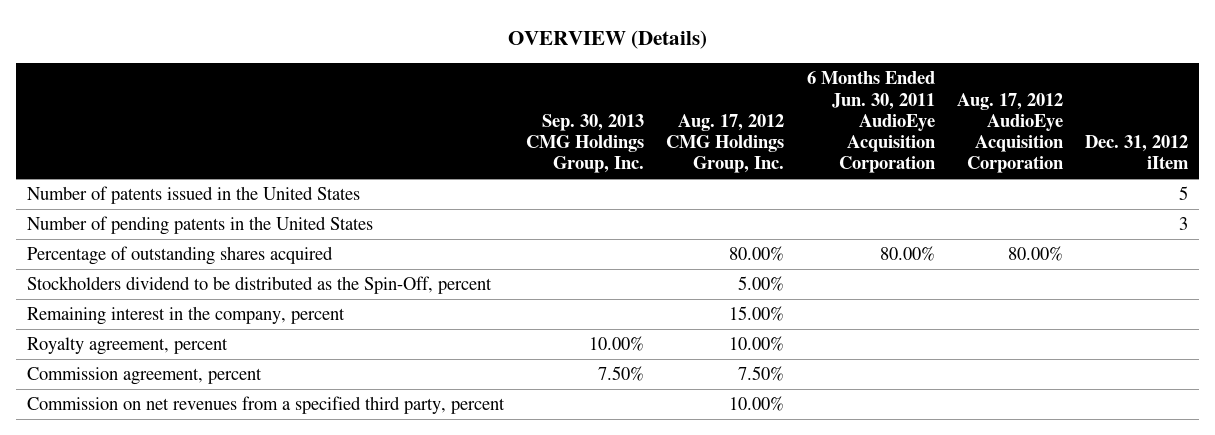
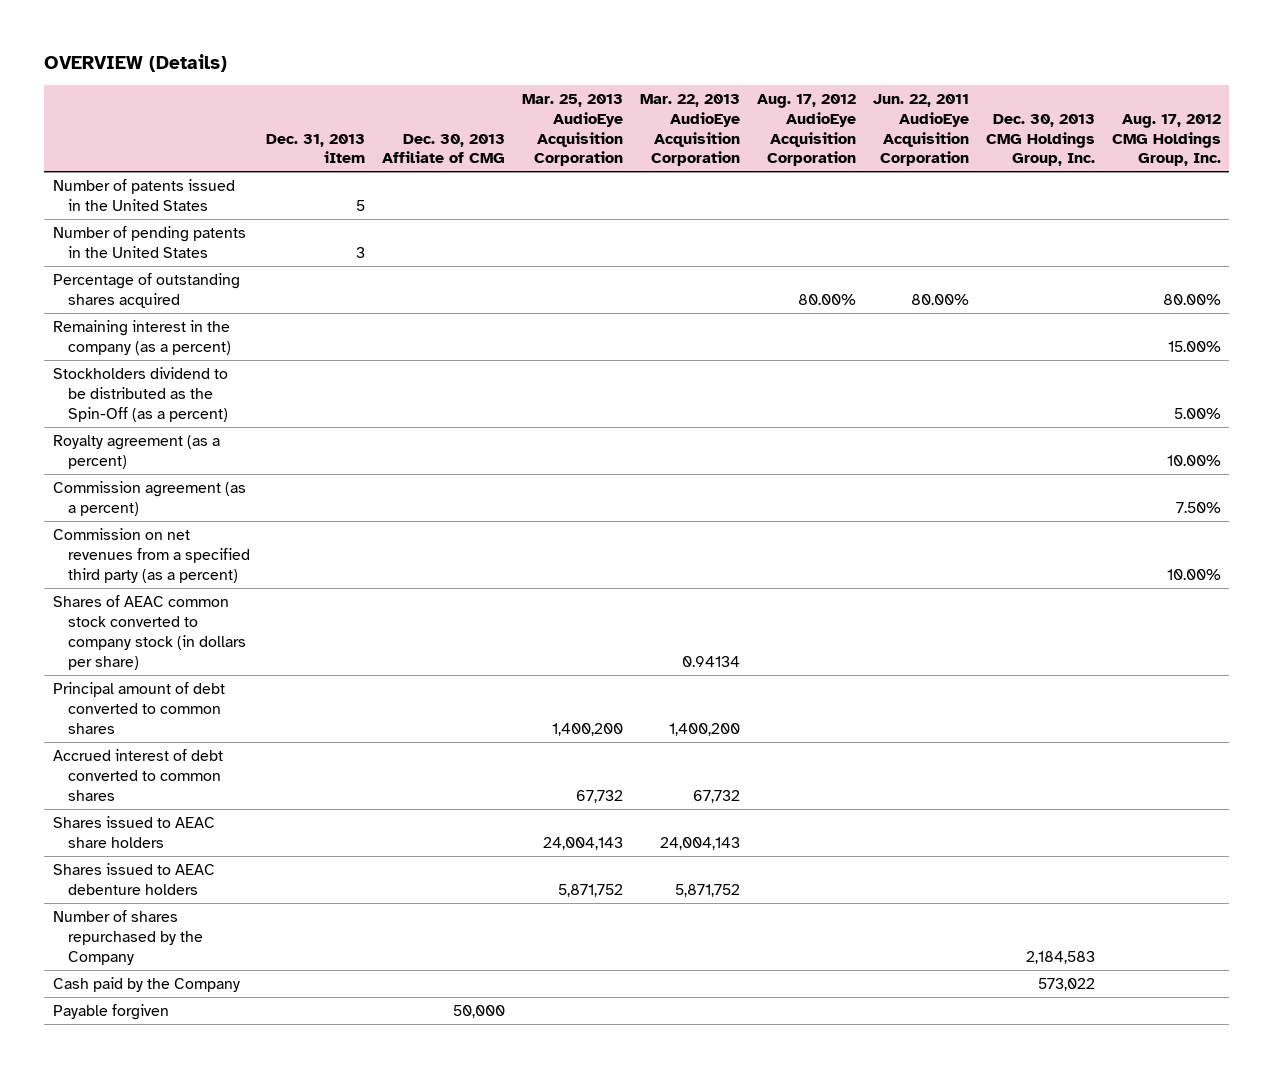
- | Sep. 30, 2013 CMG Holdings Group, Inc. | Aug. 17, 2012 CMG Holdings Group, Inc. | 6 Months Ended Jun. 30, 2011 AudioEye Acquisition Corporation | Aug. 17, 2012 AudioEye Acquisition Corporation | Dec. 31, 2012 iItem
+ | Dec. 31, 2013 iItem | Dec. 30, 2013 Affiliate of CMG | Mar. 25, 2013 AudioEye Acquisition Corporation | Mar. 22, 2013 AudioEye Acquisition Corporation | Aug. 17, 2012 AudioEye Acquisition Corporation | Jun. 22, 2011 AudioEye Acquisition Corporation | Dec. 30, 2013 CMG Holdings Group, Inc. | Aug. 17, 2012 CMG Holdings Group, Inc.
- Stockholders dividend to be distributed as the Spin-Off, percent | | 5.00% | | |
- Remaining interest in the company, percent | | 15.00% | | |
- Royalty agreement, percent | 10.00% | 10.00% | | |
- Commission agreement, percent | 7.50% | 7.50% | | |
- Commission on net revenues from a specified third party, percent | | 10.00% | | |
+ Remaining interest in the company (as a percent) | | | | | | | | 15.00%
+ Stockholders dividend to be distributed as the Spin-Off (as a percent) | | | | | | | | 5.00%
+ Royalty agreement (as a percent) | | | | | | | | 10.00%
+ Commission agreement (as a percent) | | | | | | | | 7.50%
+ Commission on net revenues from a specified third party (as a percent) | | | | | | | | 10.00%
+ Shares of AEAC common stock converted to company stock (in dollars per share) | | | | 0.94134 | | | |
+ Principal amount of debt converted to common shares | | | 1,400,200 | 1,400,200 | | | |
+ Accrued interest of debt converted to common shares | | | 67,732 | 67,732 | | | |
+ Shares issued to AEAC share holders | | | 24,004,143 | 24,004,143 | | | |
+ Shares issued to AEAC debenture holders | | | 5,871,752 | 5,871,752 | | | |
+ Number of shares repurchased by the Company | | | | | | | 2,184,583 |
+ Cash paid by the Company | | | | | | | 573,022 |
+ Payable forgiven | | 50,000 | | | | | |

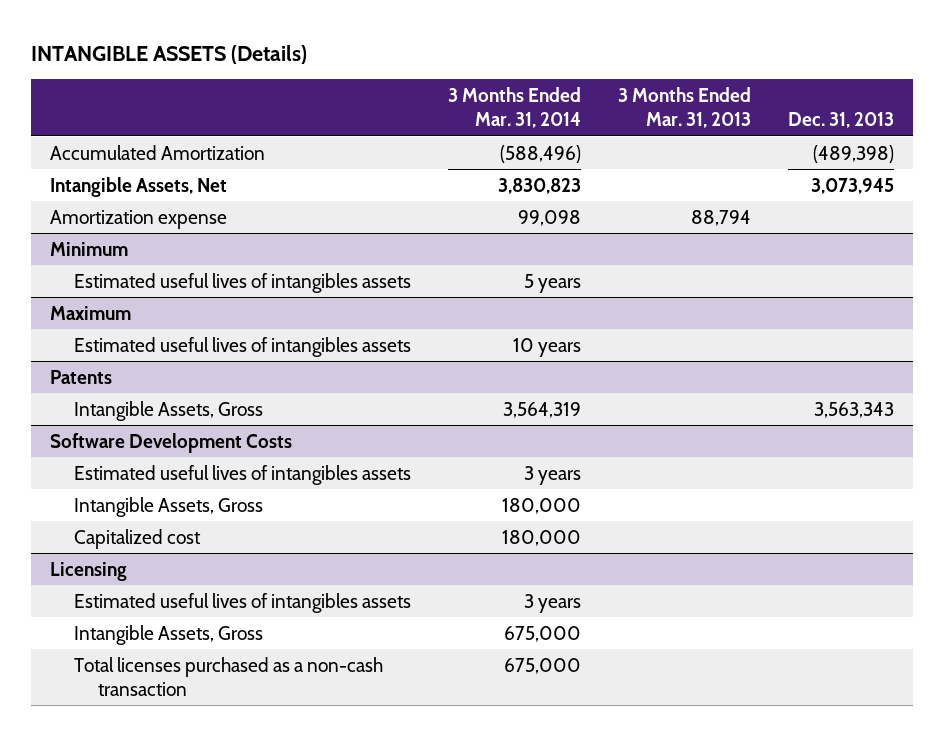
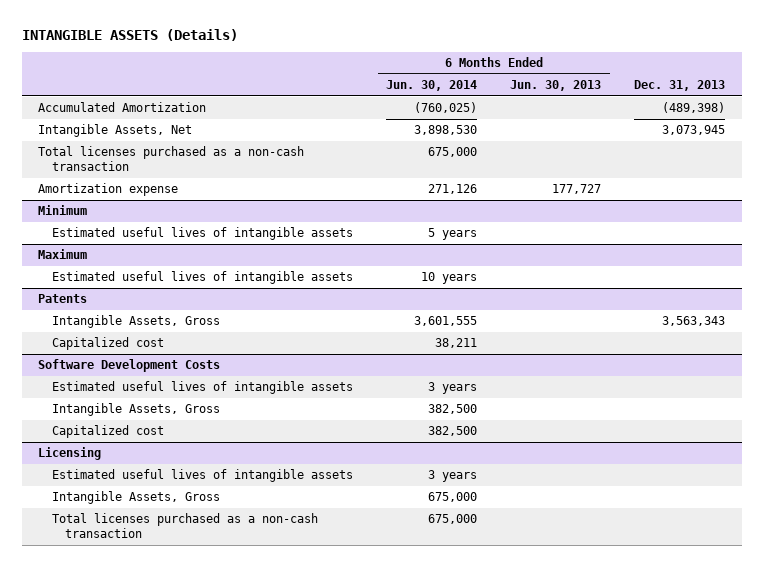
- | 3 Months Ended Mar. 31, 2014 | 3 Months Ended Mar. 31, 2013 | Dec. 31, 2013
+ | 6 Months Ended Jun. 30, 2014 | 6 Months Ended Jun. 30, 2013 | Dec. 31, 2013
+ Total licenses purchased as a non-cash transaction | 675,000 | |
@ Minimum
- Estimated useful lives of intangibles assets | 5 years | |
+ Estimated useful lives of intangible assets | 5 years | |
@ Maximum
- Estimated useful lives of intangibles assets | 10 years | |
+ Estimated useful lives of intangible assets | 10 years | |
@ Patents
+ Capitalized cost | 38,211 | |
@ Software Development Costs
- Estimated useful lives of intangibles assets | 3 years | |
+ Estimated useful lives of intangible assets | 3 years | |
@ Licensing
- Estimated useful lives of intangibles assets | 3 years | |
+ Estimated useful lives of intangible assets | 3 years | |

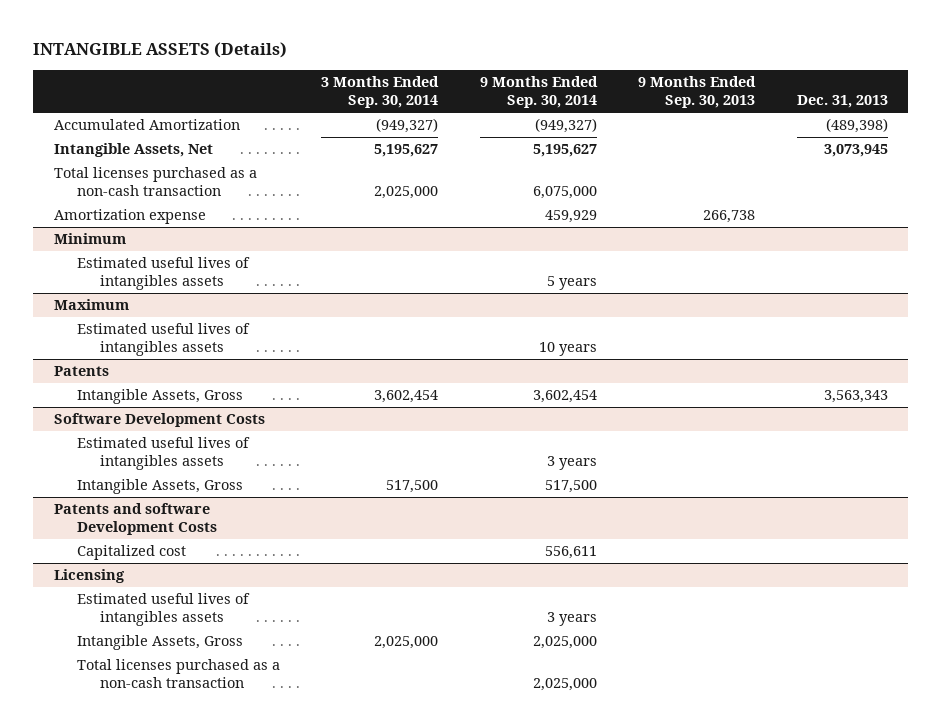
- | 6 Months Ended Jun. 30, 2014 | 6 Months Ended Jun. 30, 2013 | Dec. 31, 2013
+ | 3 Months Ended Sep. 30, 2014 | 9 Months Ended Sep. 30, 2014 | 9 Months Ended Sep. 30, 2013 | Dec. 31, 2013
@ Minimum
- Estimated useful lives of intangible assets | 5 years | |
+ Estimated useful lives of intangibles assets | | 5 years | |
@ Maximum
- Estimated useful lives of intangible assets | 10 years | |
+ Estimated useful lives of intangibles assets | | 10 years | |
@ Patents
- Capitalized cost | 38,211 | |
@ Software Development Costs
- Estimated useful lives of intangible assets | 3 years | |
+ Estimated useful lives of intangibles assets | | 3 years | |
- Capitalized cost | 382,500 | |
+ Patents and software Development Costs
+ Capitalized cost | | 556,611 | |
@ Licensing
- Estimated useful lives of intangible assets | 3 years | |
+ Estimated useful lives of intangibles assets | | 3 years | |

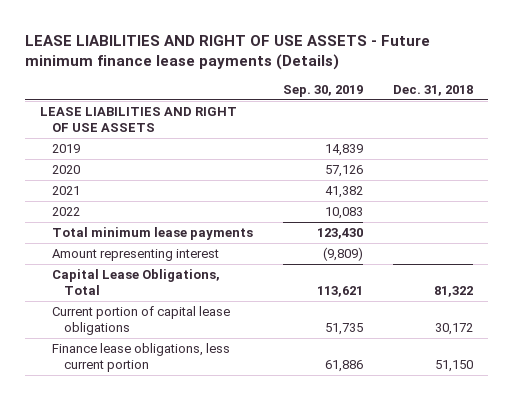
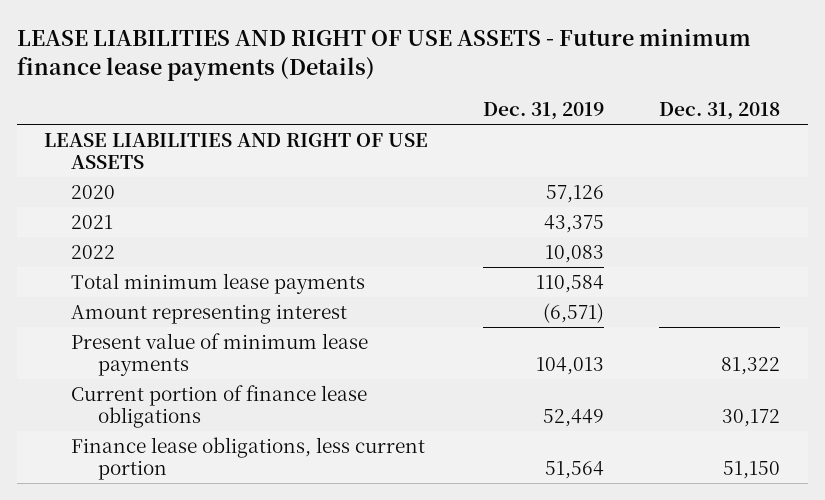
- | Sep. 30, 2019 | Dec. 31, 2018
+ | Dec. 31, 2019 | Dec. 31, 2018
- 2019 | 14,839 |
- Capital Lease Obligations, Total | 113,621 | 81,322
- Current portion of capital lease obligations | 51,735 | 30,172
+ Present value of minimum lease payments | 104,013 | 81,322
+ Current portion of finance lease obligations | 52,449 | 30,172

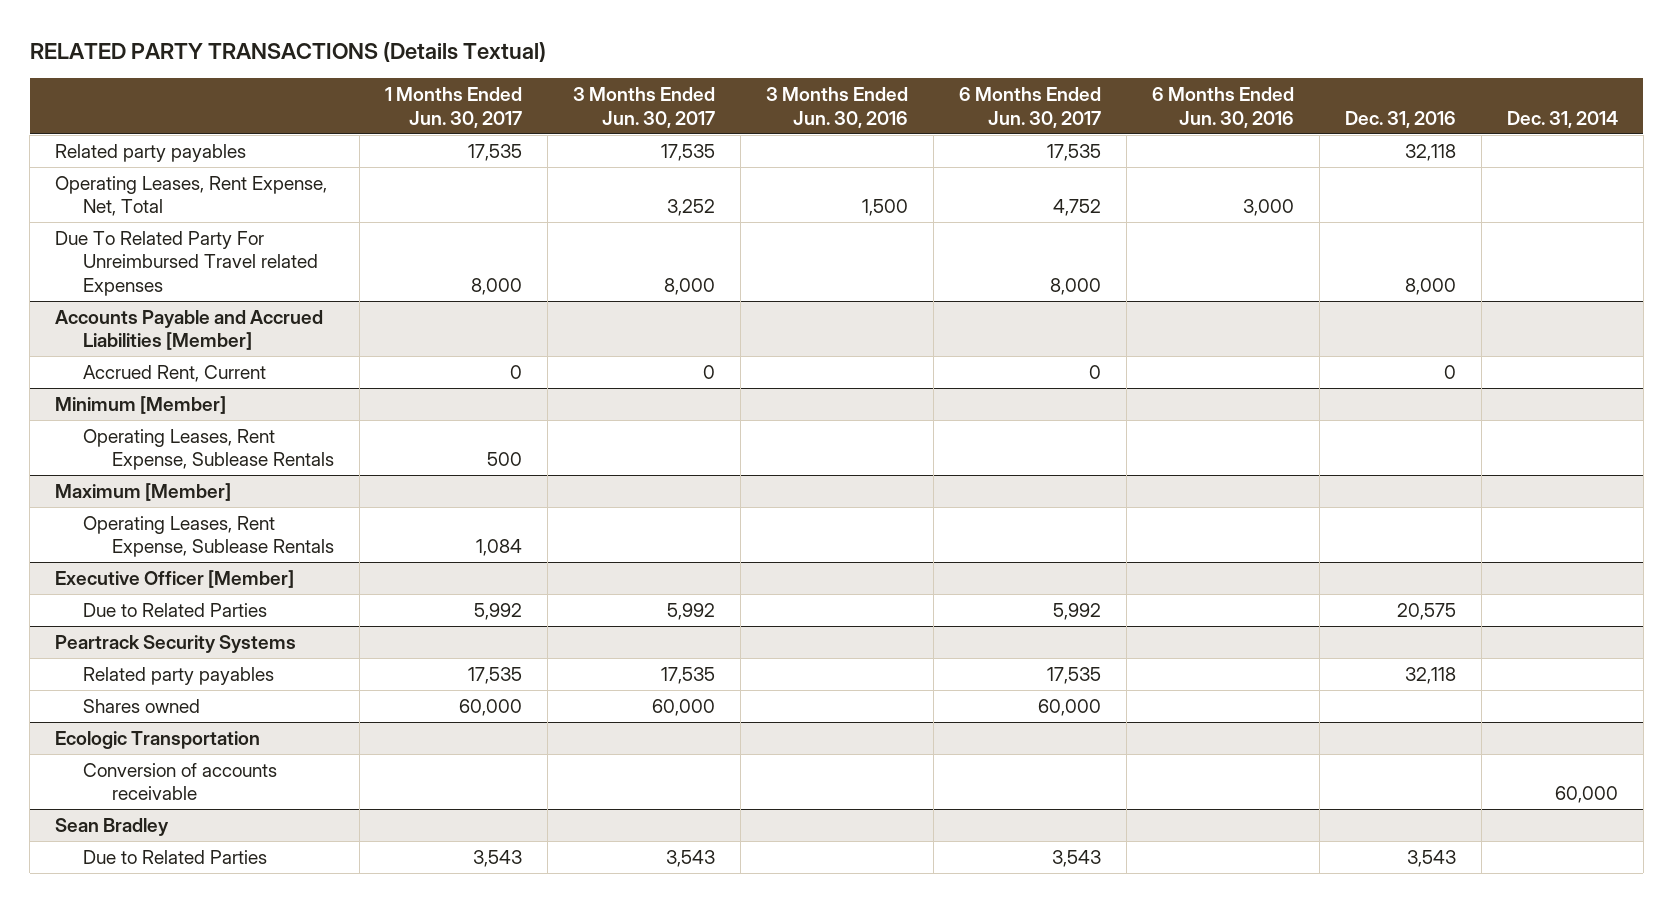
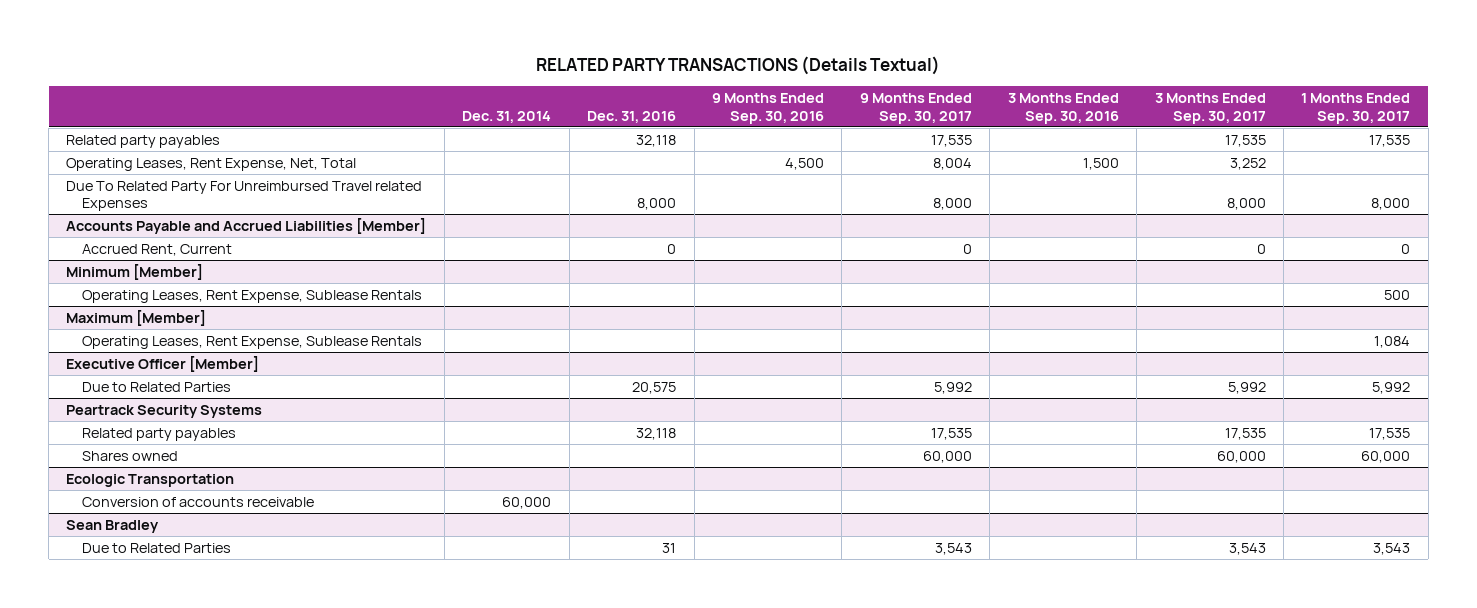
- | 1 Months Ended Jun. 30, 2017 | 3 Months Ended Jun. 30, 2017 | 3 Months Ended Jun. 30, 2016 | 6 Months Ended Jun. 30, 2017 | 6 Months Ended Jun. 30, 2016 | Dec. 31, 2016 | Dec. 31, 2014
+ | Dec. 31, 2014 | Dec. 31, 2016 | 9 Months Ended Sep. 30, 2016 | 9 Months Ended Sep. 30, 2017 | 3 Months Ended Sep. 30, 2016 | 3 Months Ended Sep. 30, 2017 | 1 Months Ended Sep. 30, 2017
@ Sean Bradley
- Due to Related Parties | 3,543 | 3,543 | | 3,543 | | 3,543 |
+ Due to Related Parties | | 31 | | 3,543 | | 3,543 | 3,543

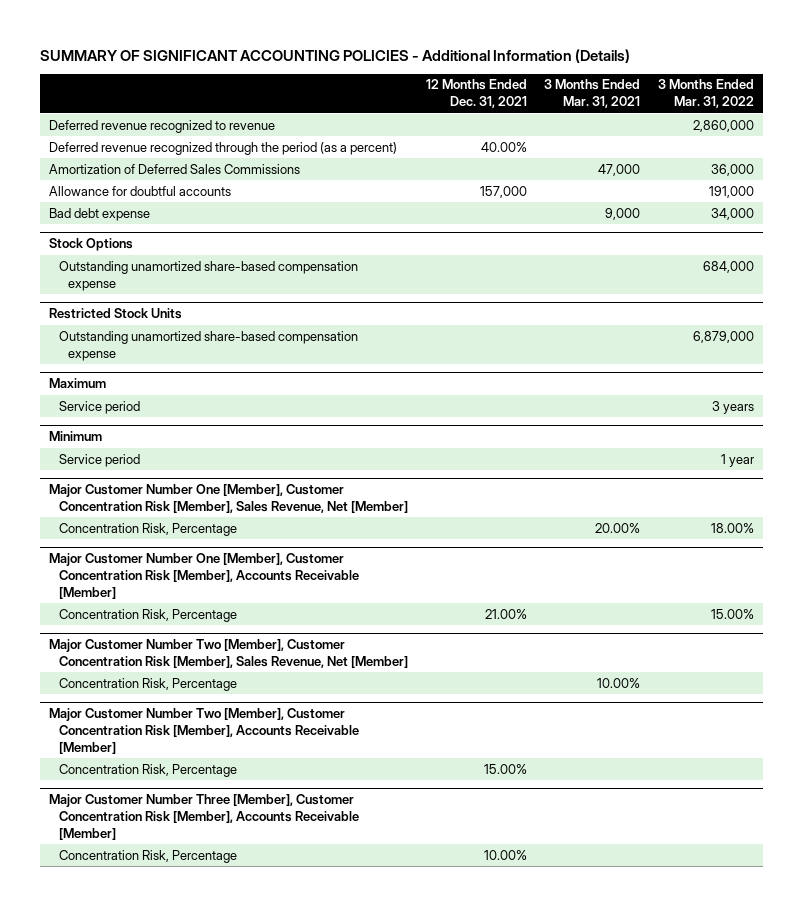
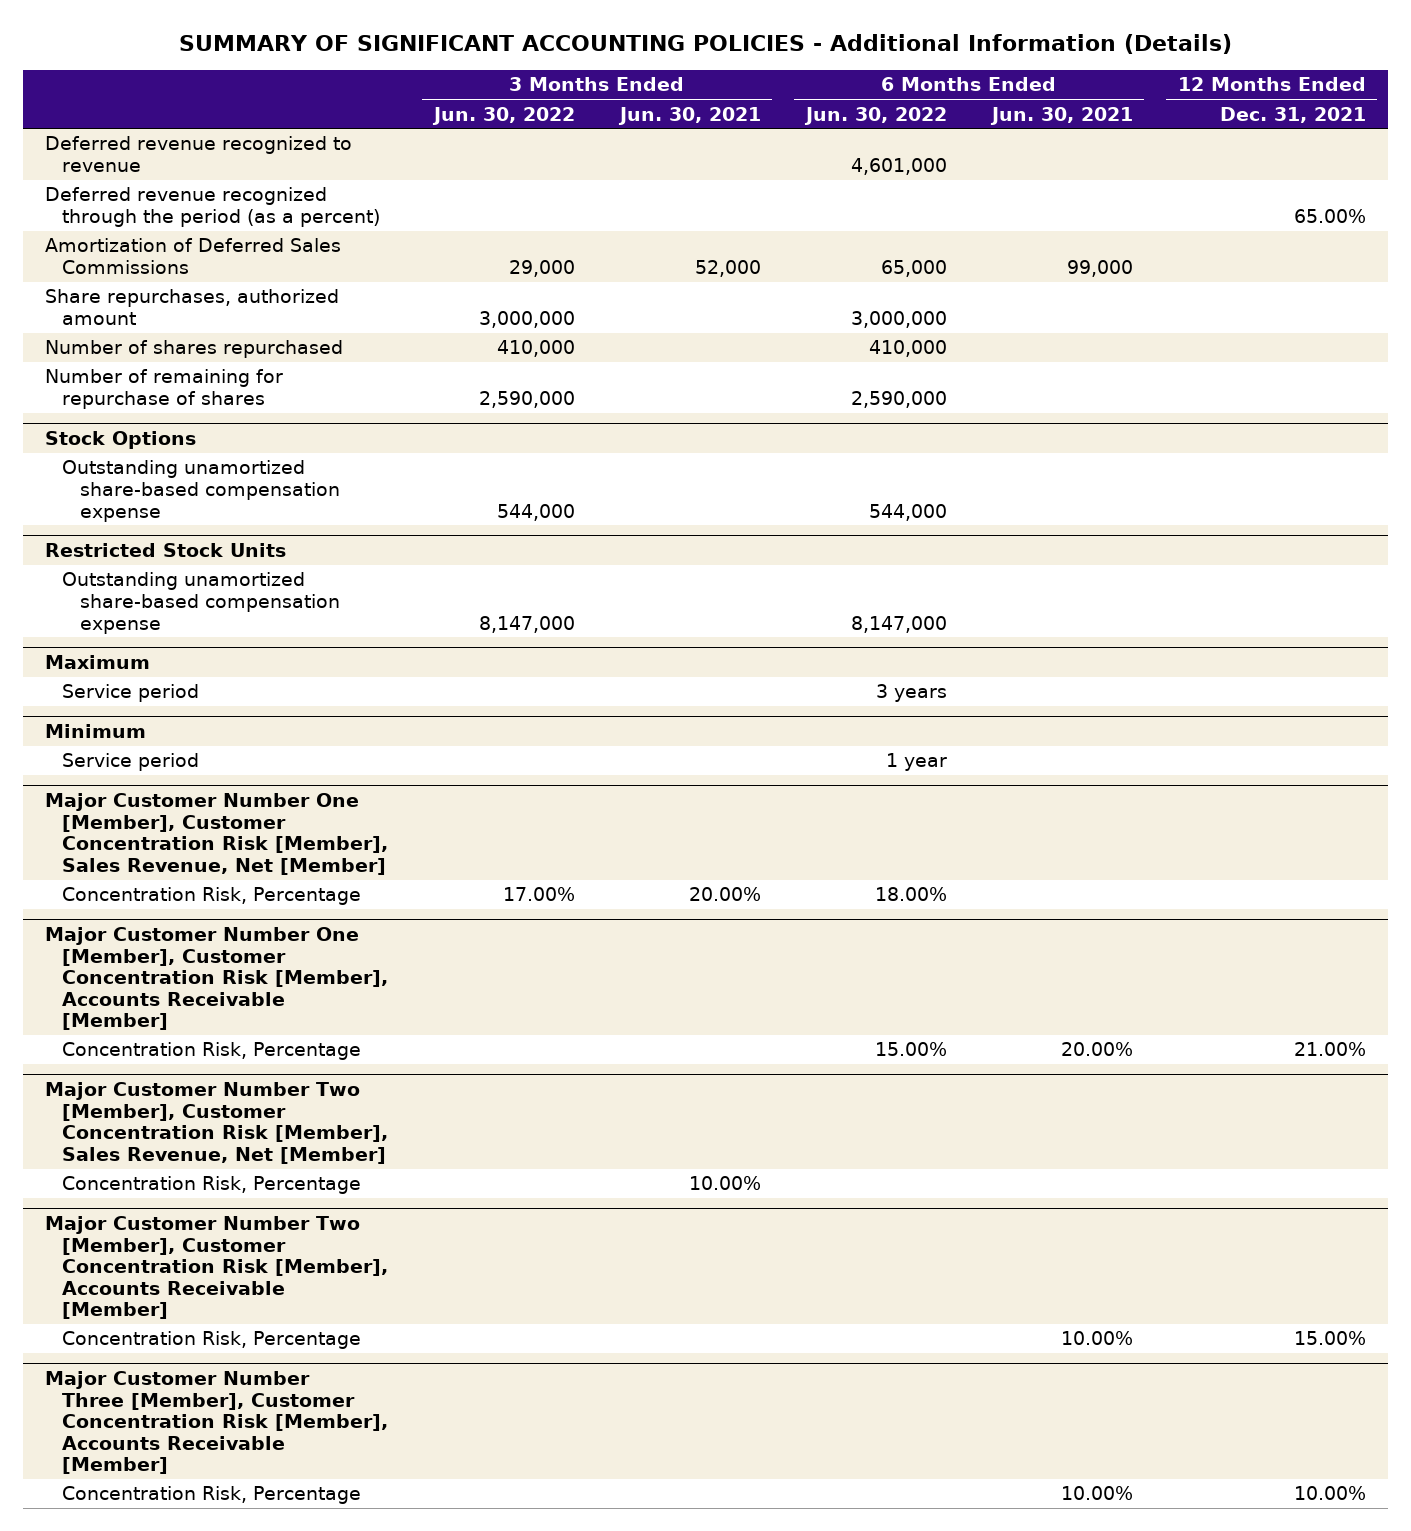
- | 12 Months Ended Dec. 31, 2021 | 3 Months Ended Mar. 31, 2021 | 3 Months Ended Mar. 31, 2022
+ | 3 Months Ended Jun. 30, 2022 | 3 Months Ended Jun. 30, 2021 | 6 Months Ended Jun. 30, 2022 | 6 Months Ended Jun. 30, 2021 | 12 Months Ended Dec. 31, 2021
- Deferred revenue recognized through the period (as a percent) | 40.00% | |
+ Deferred revenue recognized through the period (as a percent) | | | | | 65.00%
- Allowance for doubtful accounts | 157,000 | | 191,000
- Bad debt expense | | 9,000 | 34,000
+ Share repurchases, authorized amount | 3,000,000 | | 3,000,000 | |
+ Number of shares repurchased | 410,000 | | 410,000 | |
+ Number of remaining for repurchase of shares | 2,590,000 | | 2,590,000 | |

